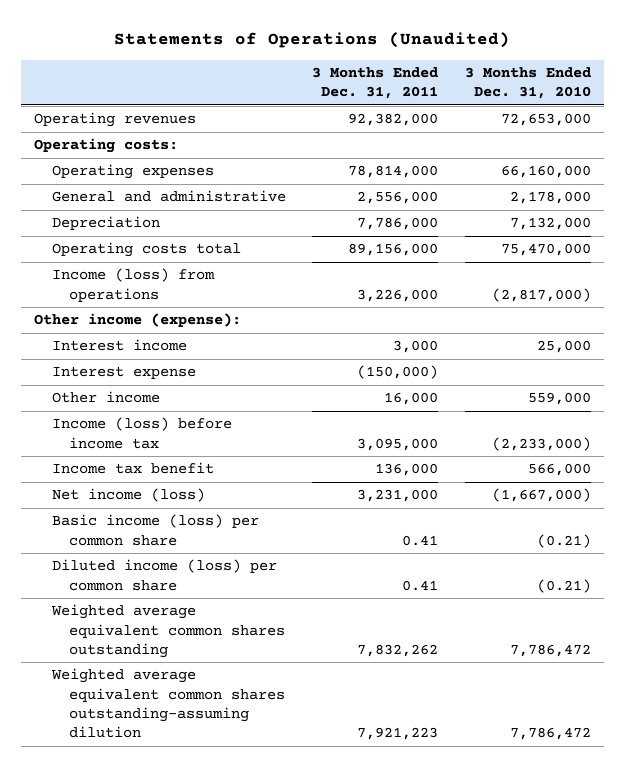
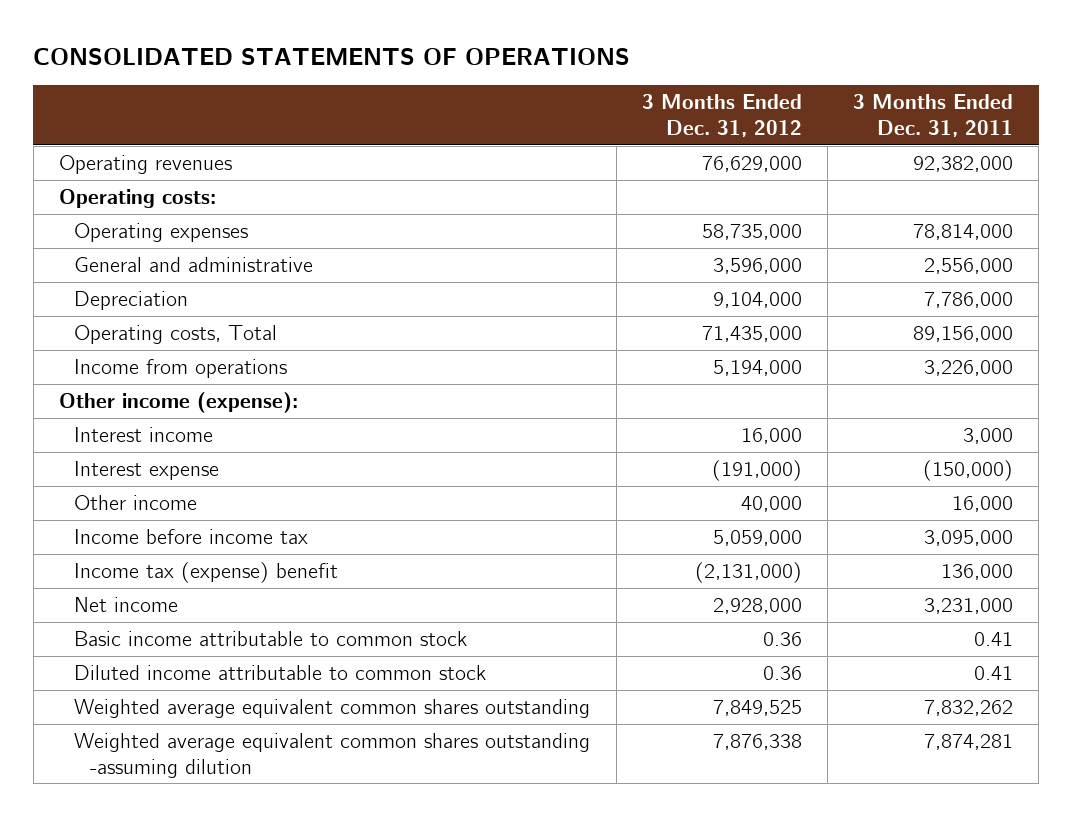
- Statements of Operations (Unaudited)
+ CONSOLIDATED STATEMENTS OF OPERATIONS
- | 3 Months Ended Dec. 31, 2011 | 3 Months Ended Dec. 31, 2010
+ | 3 Months Ended Dec. 31, 2012 | 3 Months Ended Dec. 31, 2011
- Operating costs total | 89,156,000 | 75,470,000
- Income (loss) from operations | 3,226,000 | (2,817,000)
+ Operating costs, Total | 71,435,000 | 89,156,000
+ Income from operations | 5,194,000 | 3,226,000
- Income (loss) before income tax | 3,095,000 | (2,233,000)
- Income tax benefit | 136,000 | 566,000
- Net income (loss) | 3,231,000 | (1,667,000)
- Basic income (loss) per common share | 0.41 | (0.21)
- Diluted income (loss) per common share | 0.41 | (0.21)
+ Income before income tax | 5,059,000 | 3,095,000
+ Income tax (expense) benefit | (2,131,000) | 136,000
+ Net income | 2,928,000 | 3,231,000
+ Basic income attributable to common stock | 0.36 | 0.41
+ Diluted income attributable to common stock | 0.36 | 0.41
- Weighted average equivalent common shares outstanding-assuming dilution | 7,921,223 | 7,786,472
+ Weighted average equivalent common shares outstanding -assuming dilution | 7,876,338 | 7,874,281

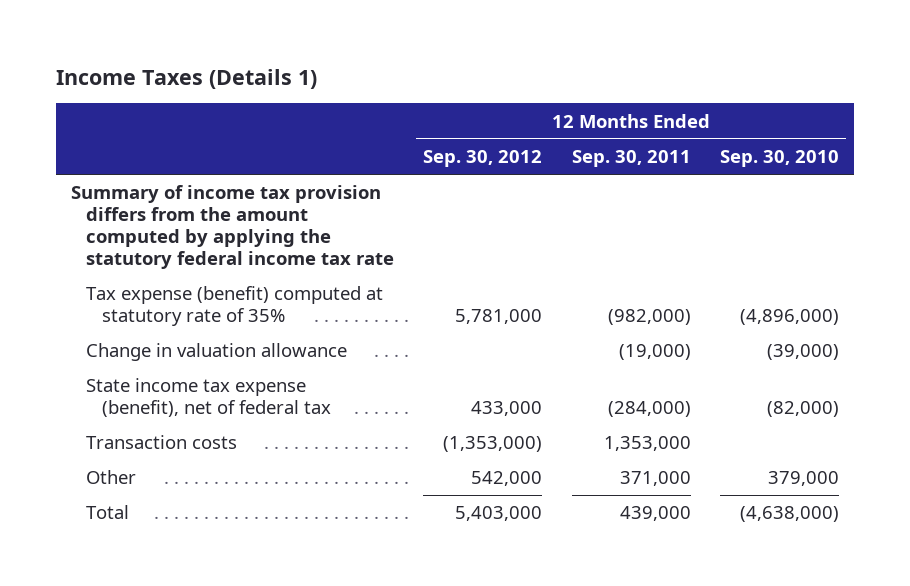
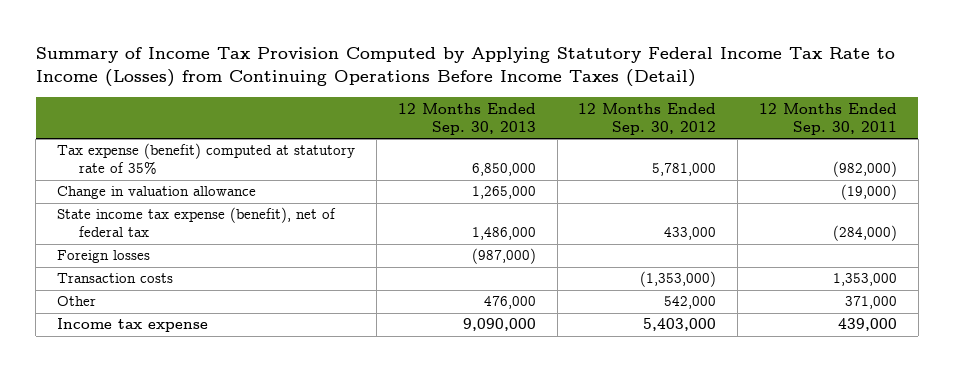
- Income Taxes (Details 1)
+ Summary of Income Tax Provision Computed by Applying Statutory Federal Income Tax Rate to Income (Losses) from Continuing Operations Before Income Taxes (Detail)
- | 12 Months Ended Sep. 30, 2012 | 12 Months Ended Sep. 30, 2011 | 12 Months Ended Sep. 30, 2010
+ | 12 Months Ended Sep. 30, 2013 | 12 Months Ended Sep. 30, 2012 | 12 Months Ended Sep. 30, 2011
- Summary of income tax provision differs from the amount computed by applying the statutory federal income tax rate
+ Foreign losses | (987,000) | |
- Total | 5,403,000 | 439,000 | (4,638,000)
+ Income tax expense | 9,090,000 | 5,403,000 | 439,000

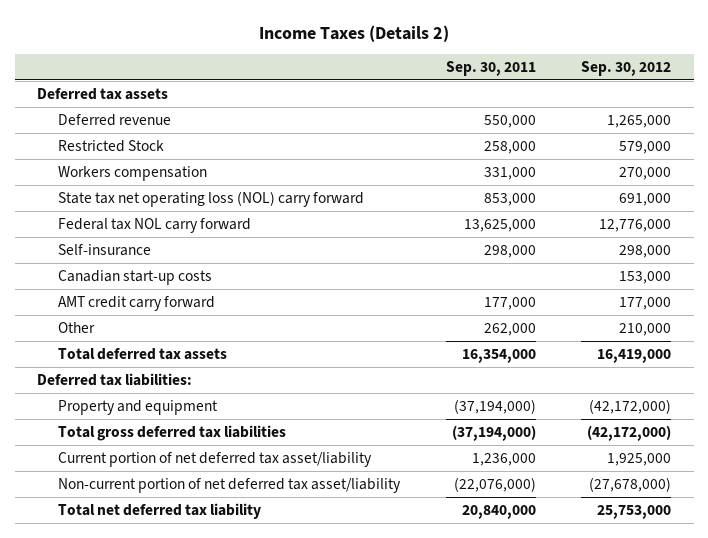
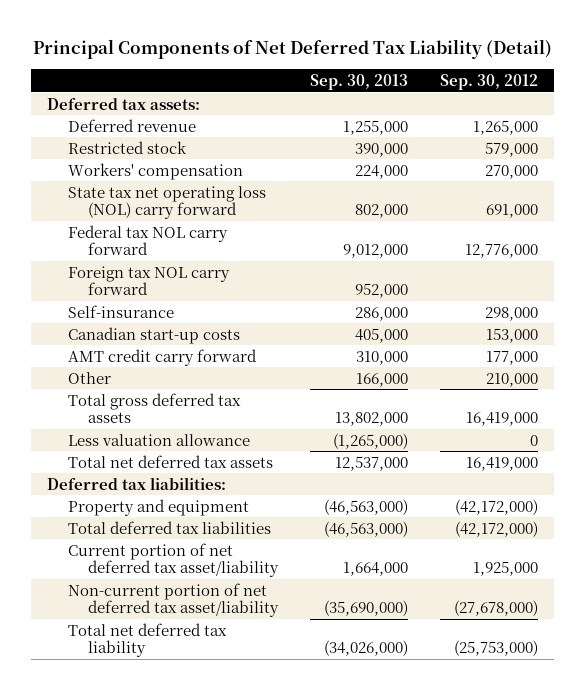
- Income Taxes (Details 2)
+ Principal Components of Net Deferred Tax Liability (Detail)
- | Sep. 30, 2011 | Sep. 30, 2012
+ | Sep. 30, 2013 | Sep. 30, 2012
- Deferred tax assets
+ Deferred tax assets:
- Restricted Stock | 258,000 | 579,000
- Workers compensation | 331,000 | 270,000
+ Restricted stock | 390,000 | 579,000
+ Workers' compensation | 224,000 | 270,000
+ Foreign tax NOL carry forward | 952,000 |
- Total deferred tax assets | 16,354,000 | 16,419,000
+ Total gross deferred tax assets | 13,802,000 | 16,419,000
+ Less valuation allowance | (1,265,000) | 0
+ Total net deferred tax assets | 12,537,000 | 16,419,000
- Total gross deferred tax liabilities | (37,194,000) | (42,172,000)
+ Total deferred tax liabilities | (46,563,000) | (42,172,000)
- Total net deferred tax liability | 20,840,000 | 25,753,000
+ Total net deferred tax liability | (34,026,000) | (25,753,000)

